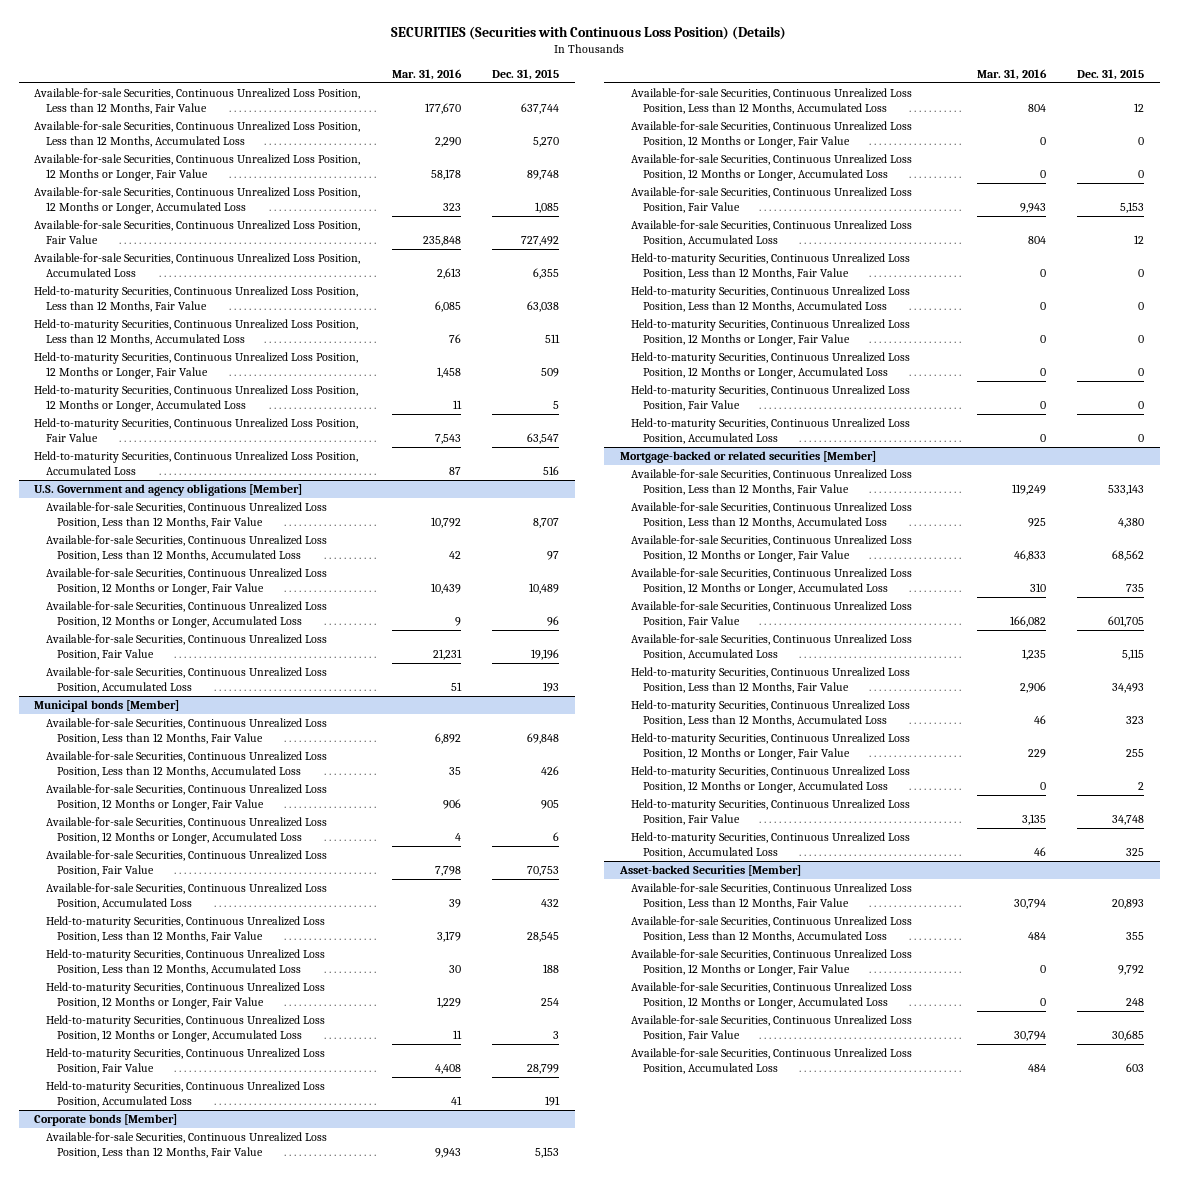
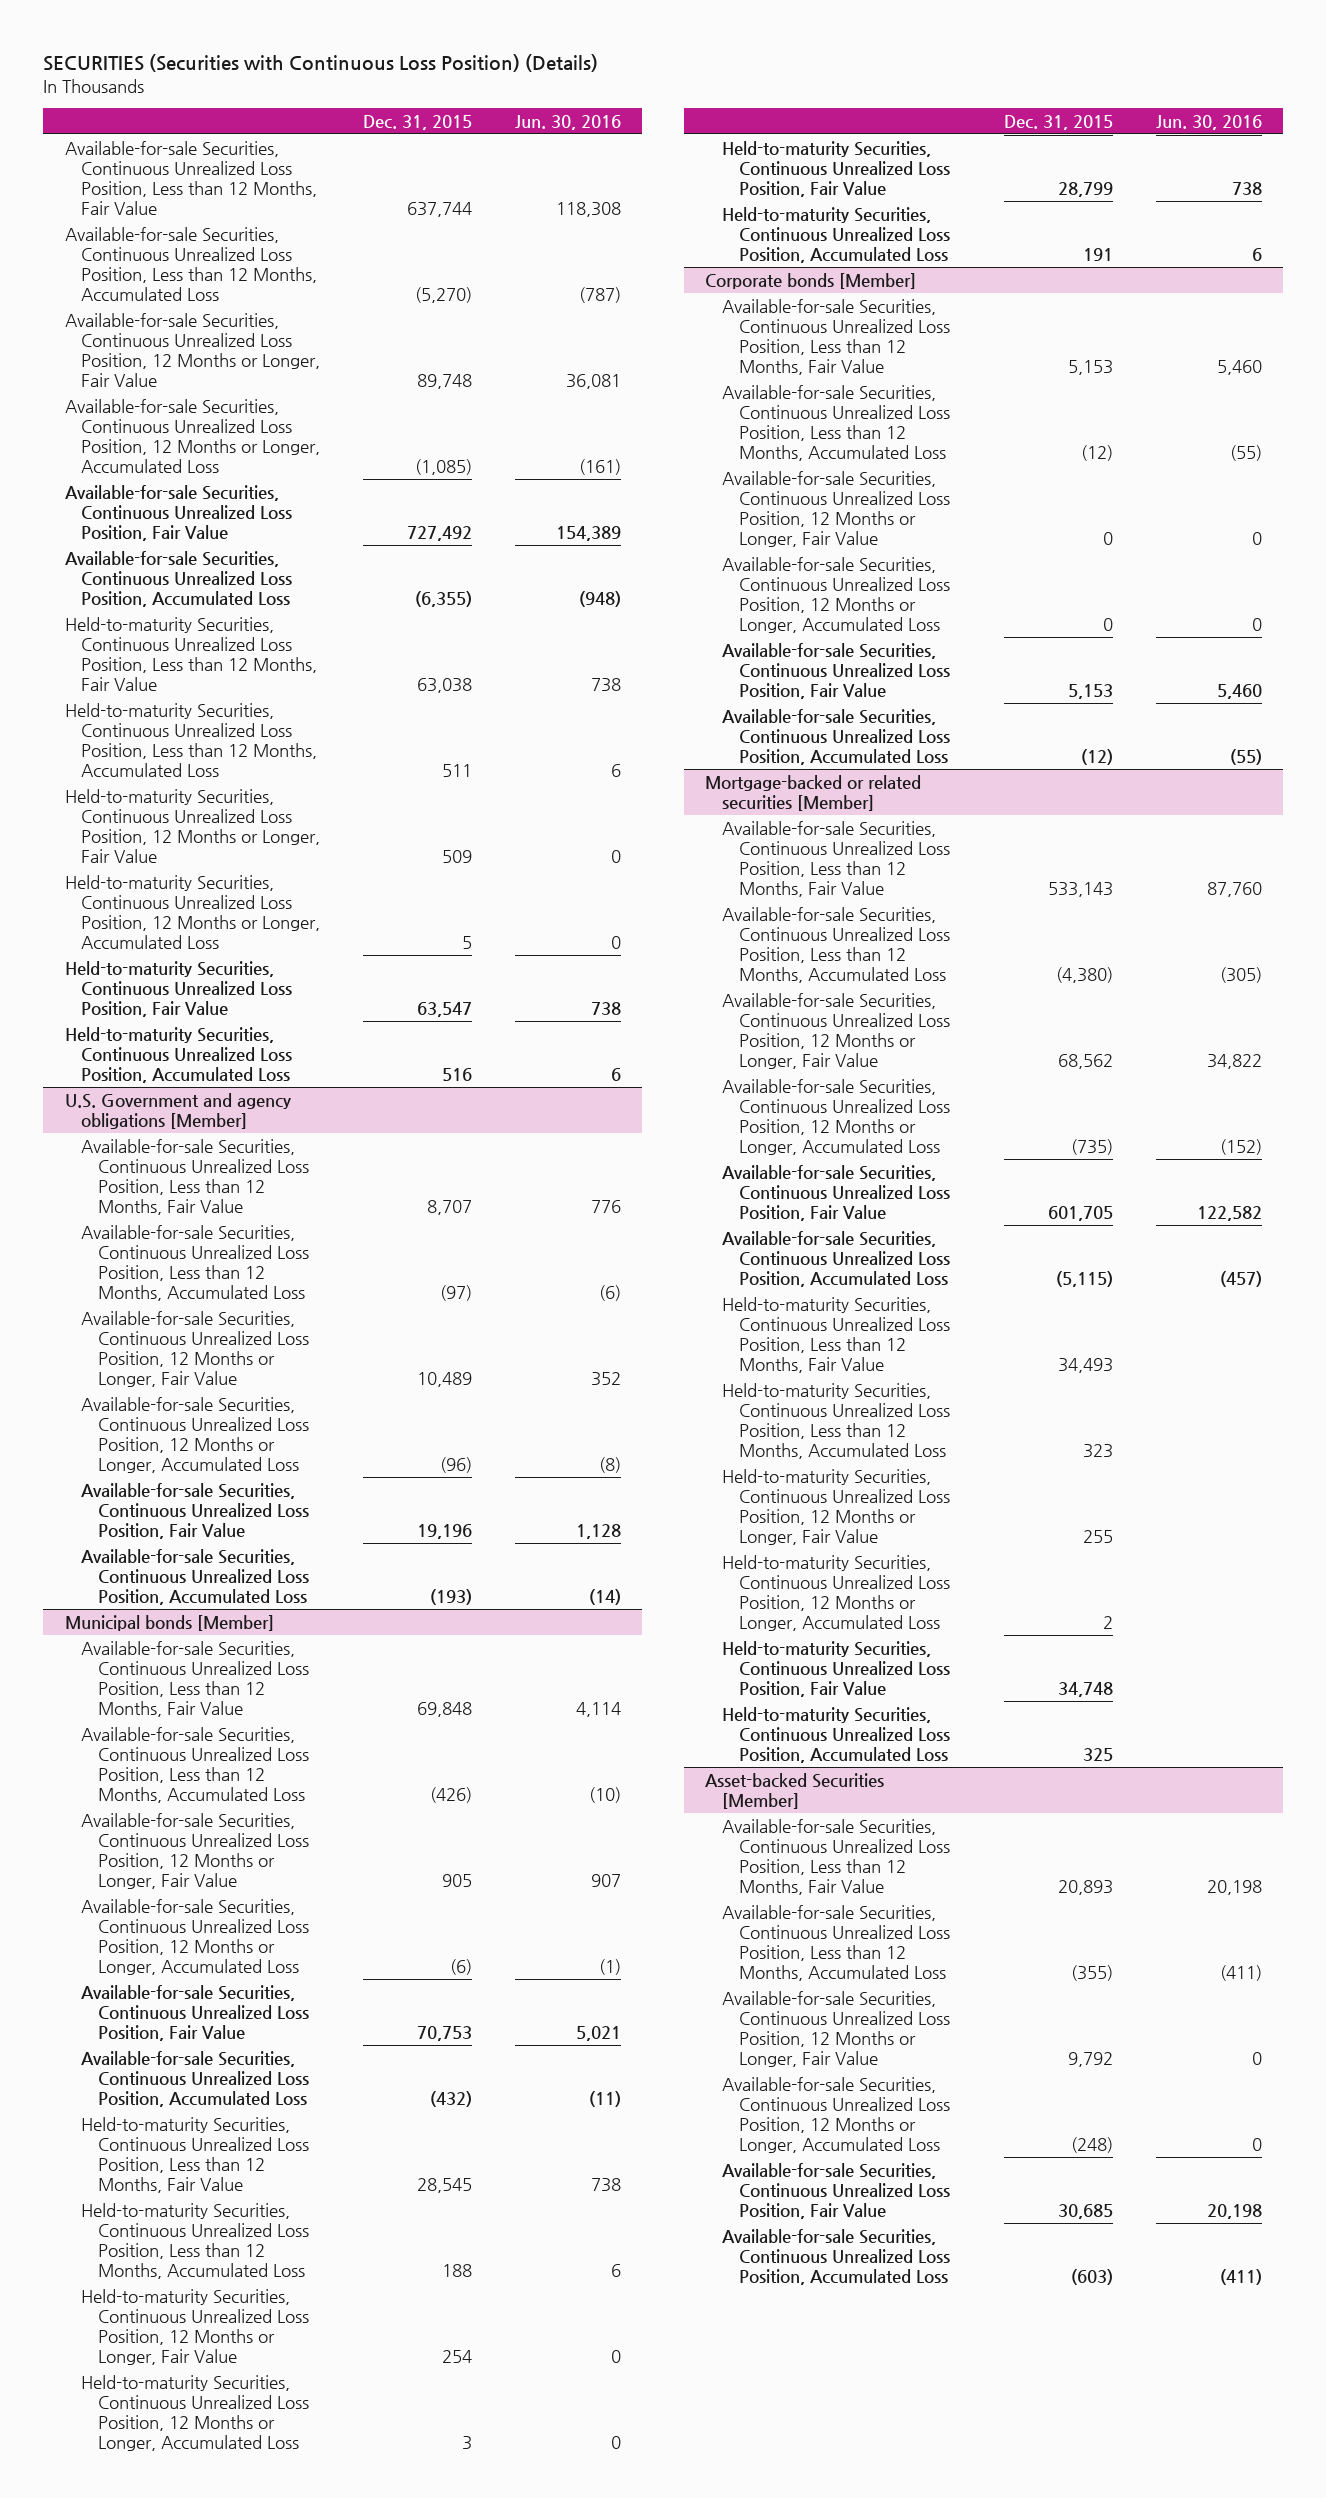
- | Mar. 31, 2016 | Dec. 31, 2015
+ | Dec. 31, 2015 | Jun. 30, 2016
- Available-for-sale Securities, Continuous Unrealized Loss Position, Less than 12 Months, Accumulated Loss | 2,290 | 5,270
+ Available-for-sale Securities, Continuous Unrealized Loss Position, Less than 12 Months, Accumulated Loss | (5,270) | (787)
- Available-for-sale Securities, Continuous Unrealized Loss Position, 12 Months or Longer, Accumulated Loss | 323 | 1,085
+ Available-for-sale Securities, Continuous Unrealized Loss Position, 12 Months or Longer, Accumulated Loss | (1,085) | (161)
- Available-for-sale Securities, Continuous Unrealized Loss Position, Accumulated Loss | 2,613 | 6,355
+ Available-for-sale Securities, Continuous Unrealized Loss Position, Accumulated Loss | (6,355) | (948)
@ U.S. Government and agency obligations [Member]
- Available-for-sale Securities, Continuous Unrealized Loss Position, Less than 12 Months, Accumulated Loss | 42 | 97
+ Available-for-sale Securities, Continuous Unrealized Loss Position, Less than 12 Months, Accumulated Loss | (97) | (6)
- Available-for-sale Securities, Continuous Unrealized Loss Position, 12 Months or Longer, Accumulated Loss | 9 | 96
+ Available-for-sale Securities, Continuous Unrealized Loss Position, 12 Months or Longer, Accumulated Loss | (96) | (8)
- Available-for-sale Securities, Continuous Unrealized Loss Position, Accumulated Loss | 51 | 193
+ Available-for-sale Securities, Continuous Unrealized Loss Position, Accumulated Loss | (193) | (14)
@ Municipal bonds [Member]
- Available-for-sale Securities, Continuous Unrealized Loss Position, Less than 12 Months, Accumulated Loss | 35 | 426
+ Available-for-sale Securities, Continuous Unrealized Loss Position, Less than 12 Months, Accumulated Loss | (426) | (10)
- Available-for-sale Securities, Continuous Unrealized Loss Position, 12 Months or Longer, Accumulated Loss | 4 | 6
+ Available-for-sale Securities, Continuous Unrealized Loss Position, 12 Months or Longer, Accumulated Loss | (6) | (1)
- Available-for-sale Securities, Continuous Unrealized Loss Position, Accumulated Loss | 39 | 432
+ Available-for-sale Securities, Continuous Unrealized Loss Position, Accumulated Loss | (432) | (11)
@ Corporate bonds [Member]
- Available-for-sale Securities, Continuous Unrealized Loss Position, Less than 12 Months, Accumulated Loss | 804 | 12
+ Available-for-sale Securities, Continuous Unrealized Loss Position, Less than 12 Months, Accumulated Loss | (12) | (55)
- Available-for-sale Securities, Continuous Unrealized Loss Position, Accumulated Loss | 804 | 12
- Held-to-maturity Securities, Continuous Unrealized Loss Position, Less than 12 Months, Fair Value | 0 | 0
- Held-to-maturity Securities, Continuous Unrealized Loss Position, Less than 12 Months, Accumulated Loss | 0 | 0
- Held-to-maturity Securities, Continuous Unrealized Loss Position, 12 Months or Longer, Fair Value | 0 | 0
- Held-to-maturity Securities, Continuous Unrealized Loss Position, 12 Months or Longer, Accumulated Loss | 0 | 0
- Held-to-maturity Securities, Continuous Unrealized Loss Position, Fair Value | 0 | 0
- Held-to-maturity Securities, Continuous Unrealized Loss Position, Accumulated Loss | 0 | 0
+ Available-for-sale Securities, Continuous Unrealized Loss Position, Accumulated Loss | (12) | (55)
@ Mortgage-backed or related securities [Member]
- Available-for-sale Securities, Continuous Unrealized Loss Position, Less than 12 Months, Accumulated Loss | 925 | 4,380
+ Available-for-sale Securities, Continuous Unrealized Loss Position, Less than 12 Months, Accumulated Loss | (4,380) | (305)
- Available-for-sale Securities, Continuous Unrealized Loss Position, 12 Months or Longer, Accumulated Loss | 310 | 735
+ Available-for-sale Securities, Continuous Unrealized Loss Position, 12 Months or Longer, Accumulated Loss | (735) | (152)
- Available-for-sale Securities, Continuous Unrealized Loss Position, Accumulated Loss | 1,235 | 5,115
+ Available-for-sale Securities, Continuous Unrealized Loss Position, Accumulated Loss | (5,115) | (457)
@ Asset-backed Securities [Member]
- Available-for-sale Securities, Continuous Unrealized Loss Position, Less than 12 Months, Accumulated Loss | 484 | 355
+ Available-for-sale Securities, Continuous Unrealized Loss Position, Less than 12 Months, Accumulated Loss | (355) | (411)
- Available-for-sale Securities, Continuous Unrealized Loss Position, 12 Months or Longer, Accumulated Loss | 0 | 248
+ Available-for-sale Securities, Continuous Unrealized Loss Position, 12 Months or Longer, Accumulated Loss | (248) | 0
- Available-for-sale Securities, Continuous Unrealized Loss Position, Accumulated Loss | 484 | 603
+ Available-for-sale Securities, Continuous Unrealized Loss Position, Accumulated Loss | (603) | (411)

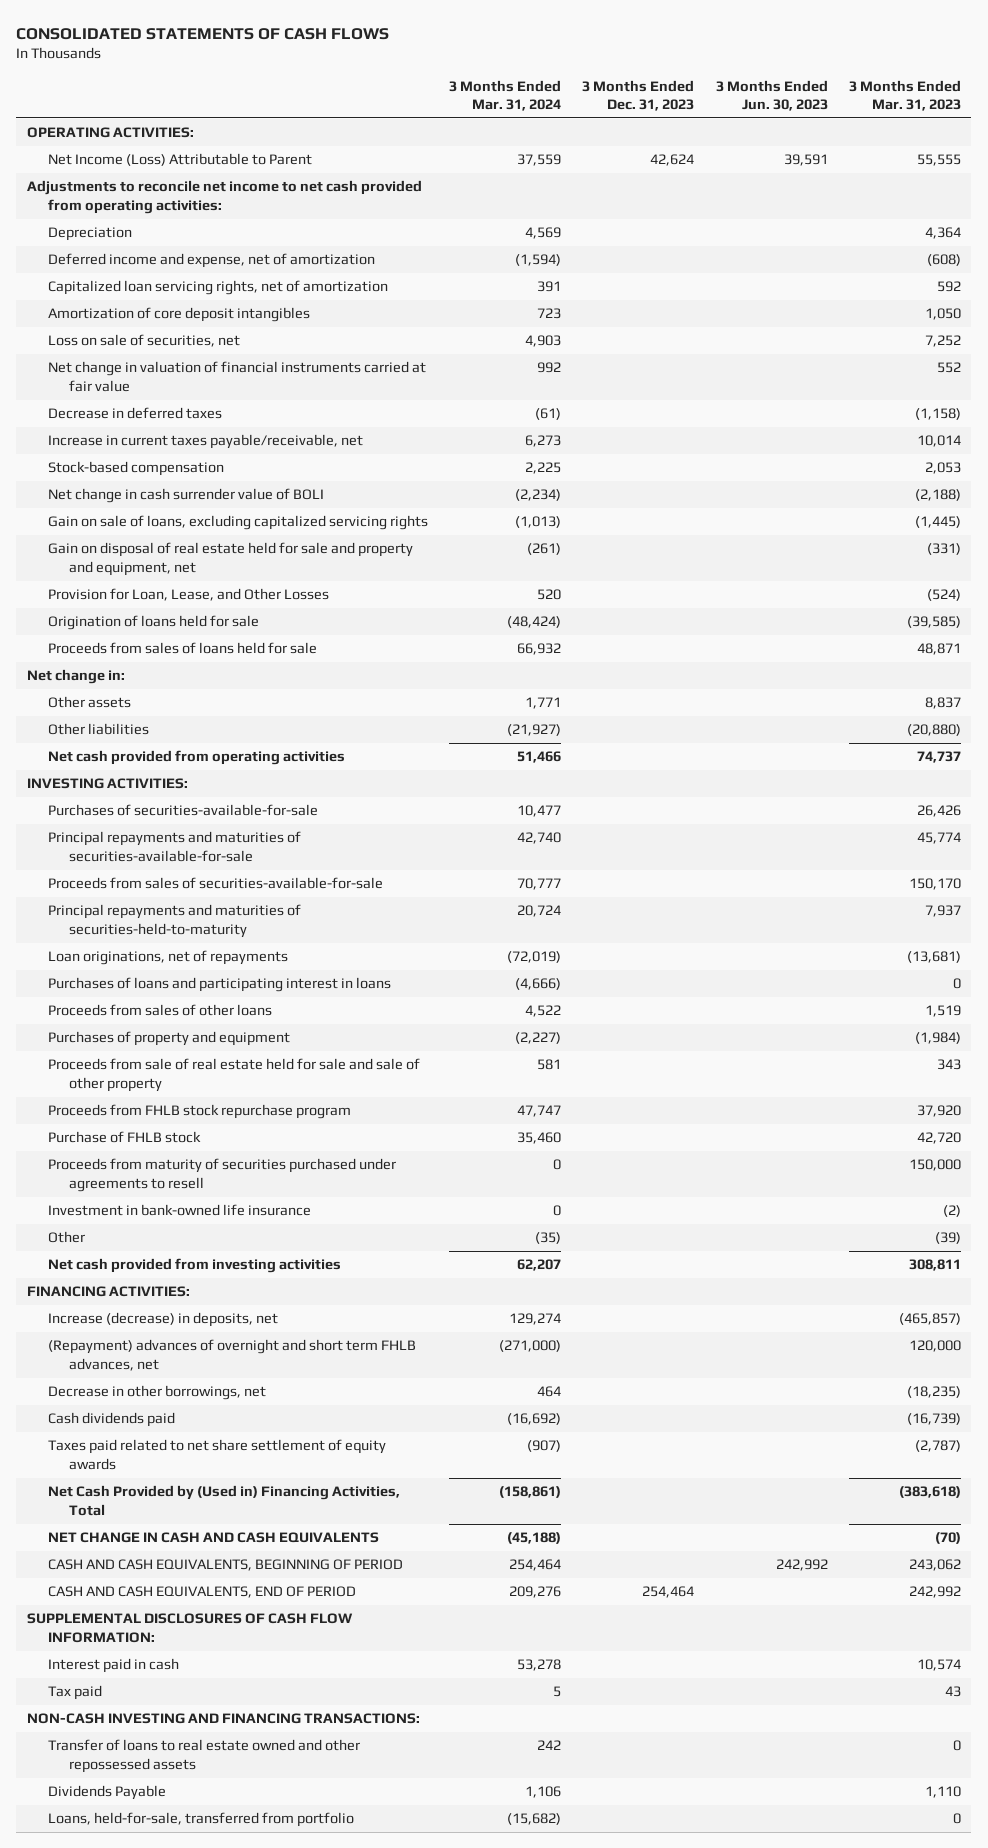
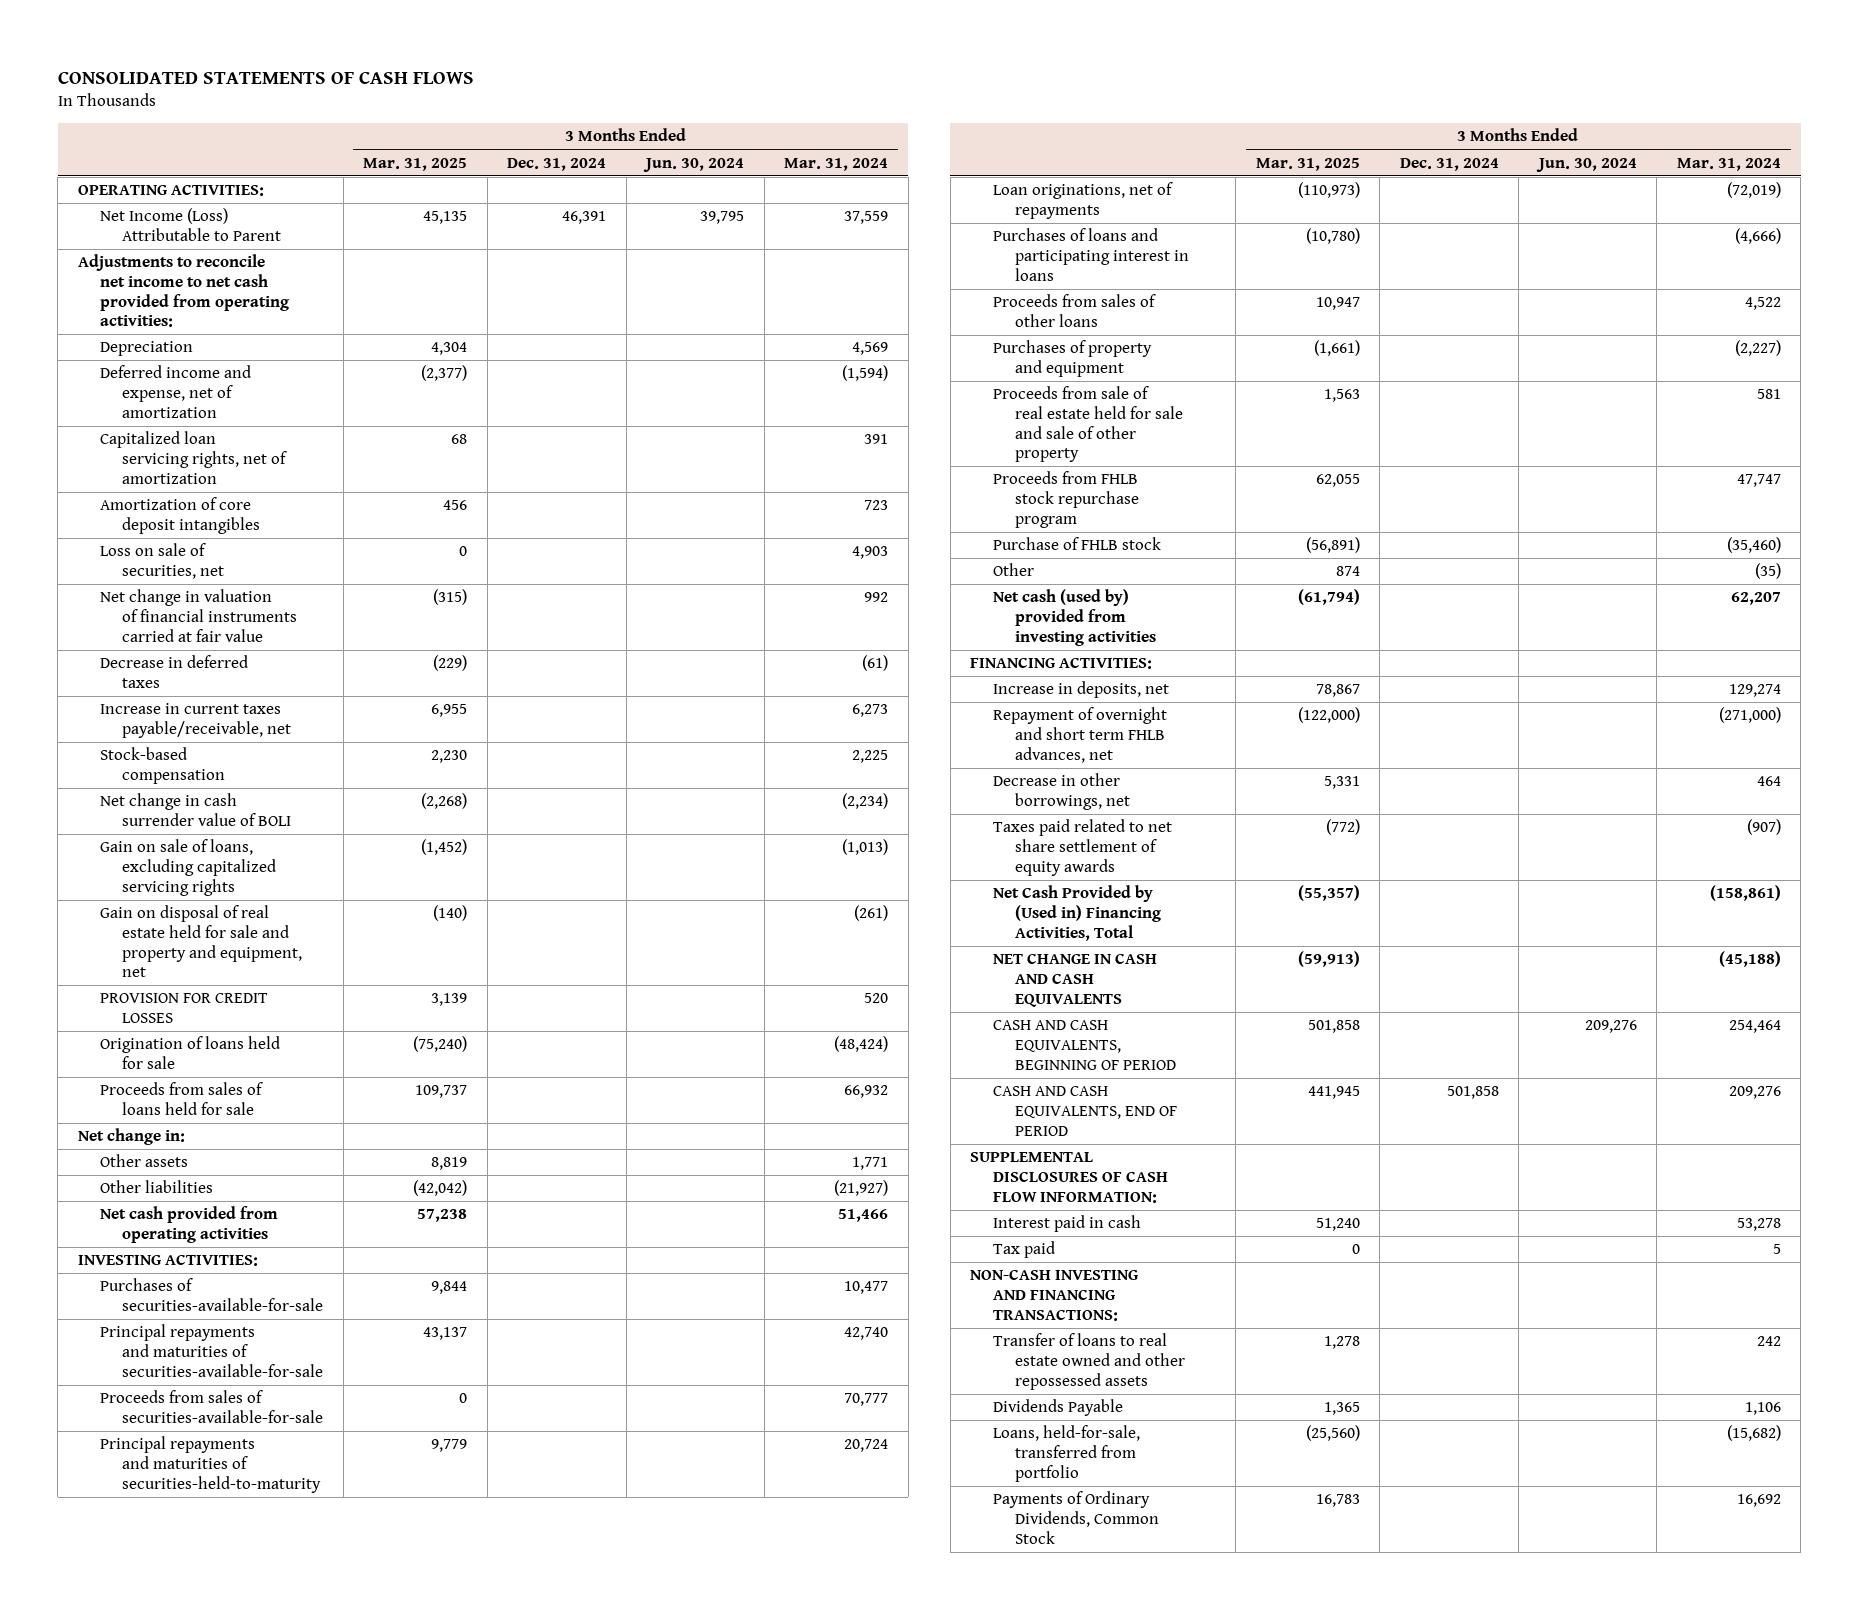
- | 3 Months Ended Mar. 31, 2024 | 3 Months Ended Dec. 31, 2023 | 3 Months Ended Jun. 30, 2023 | 3 Months Ended Mar. 31, 2023
+ | 3 Months Ended Mar. 31, 2025 | 3 Months Ended Dec. 31, 2024 | 3 Months Ended Jun. 30, 2024 | 3 Months Ended Mar. 31, 2024
- Provision for Loan, Lease, and Other Losses | 520 | | | (524)
+ PROVISION FOR CREDIT LOSSES | 3,139 | | | 520
- Purchase of FHLB stock | 35,460 | | | 42,720
- Proceeds from maturity of securities purchased under agreements to resell | 0 | | | 150,000
- Investment in bank-owned life insurance | 0 | | | (2)
+ Purchase of FHLB stock | (56,891) | | | (35,460)
- Net cash provided from investing activities | 62,207 | | | 308,811
+ Net cash (used by) provided from investing activities | (61,794) | | | 62,207
- Increase (decrease) in deposits, net | 129,274 | | | (465,857)
- (Repayment) advances of overnight and short term FHLB advances, net | (271,000) | | | 120,000
+ Increase in deposits, net | 78,867 | | | 129,274
+ Repayment of overnight and short term FHLB advances, net | (122,000) | | | (271,000)
- Cash dividends paid | (16,692) | | | (16,739)
+ Payments of Ordinary Dividends, Common Stock | 16,783 | | | 16,692

